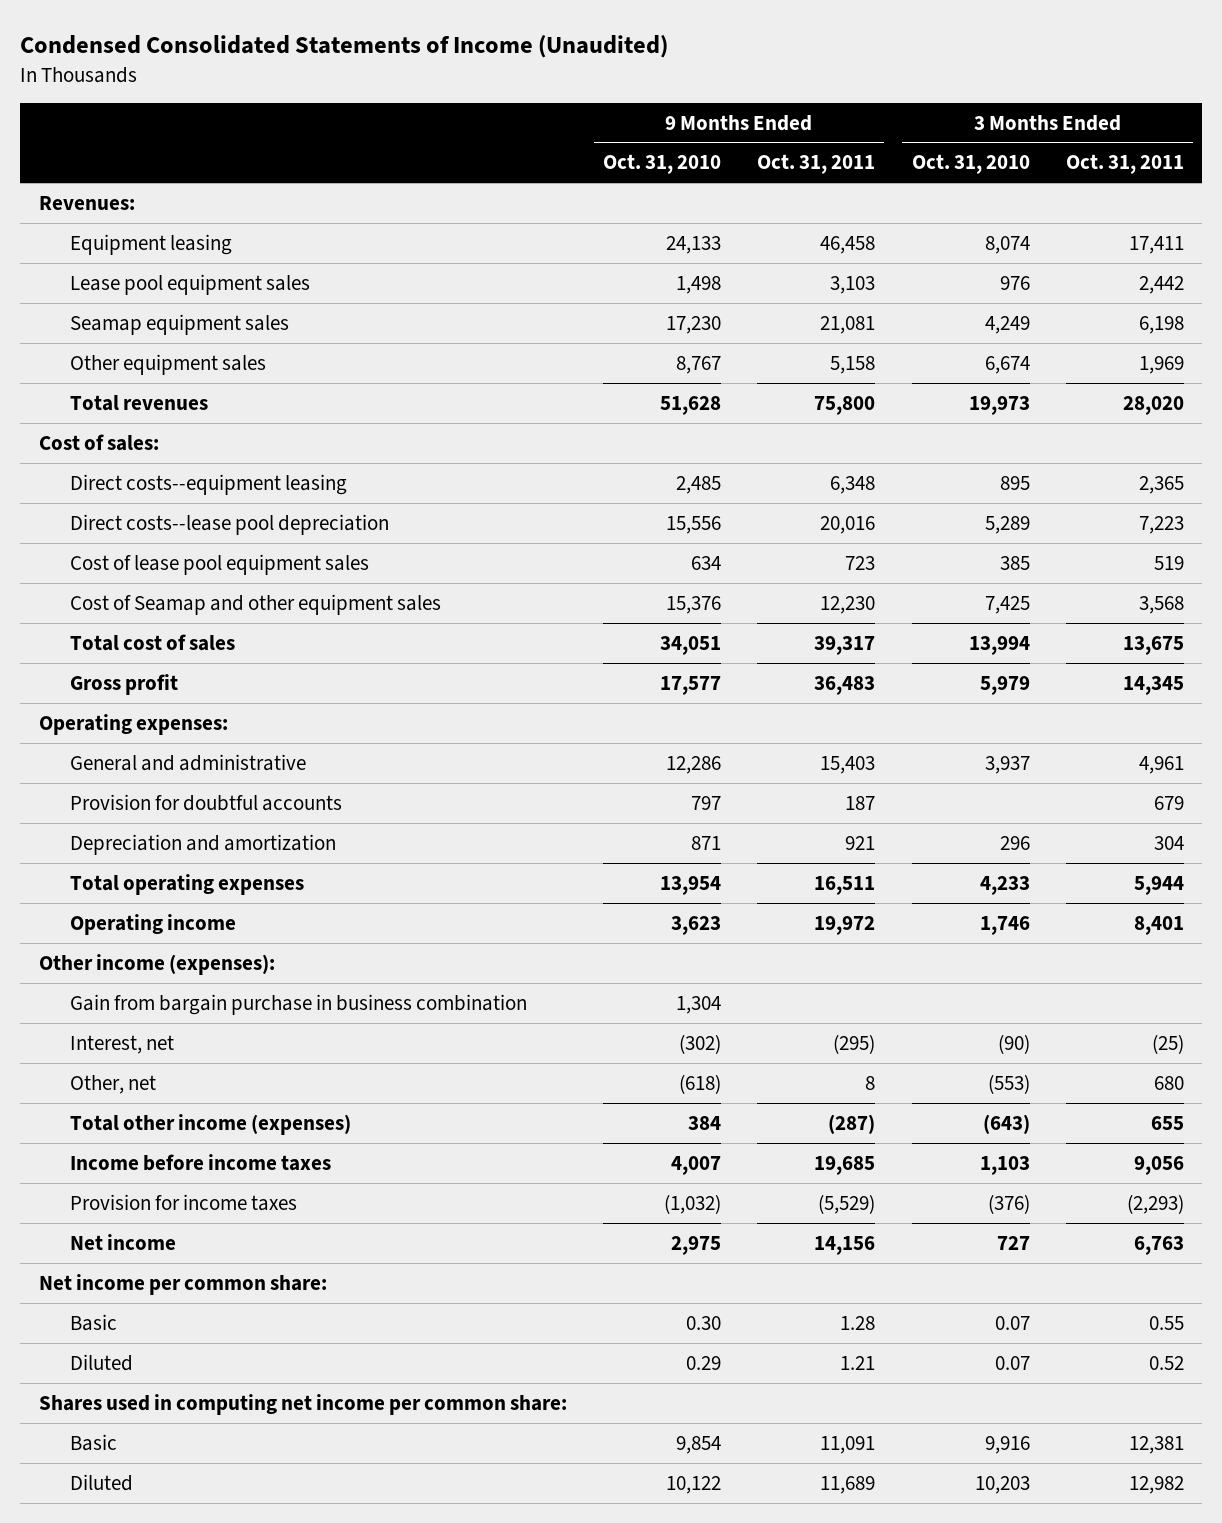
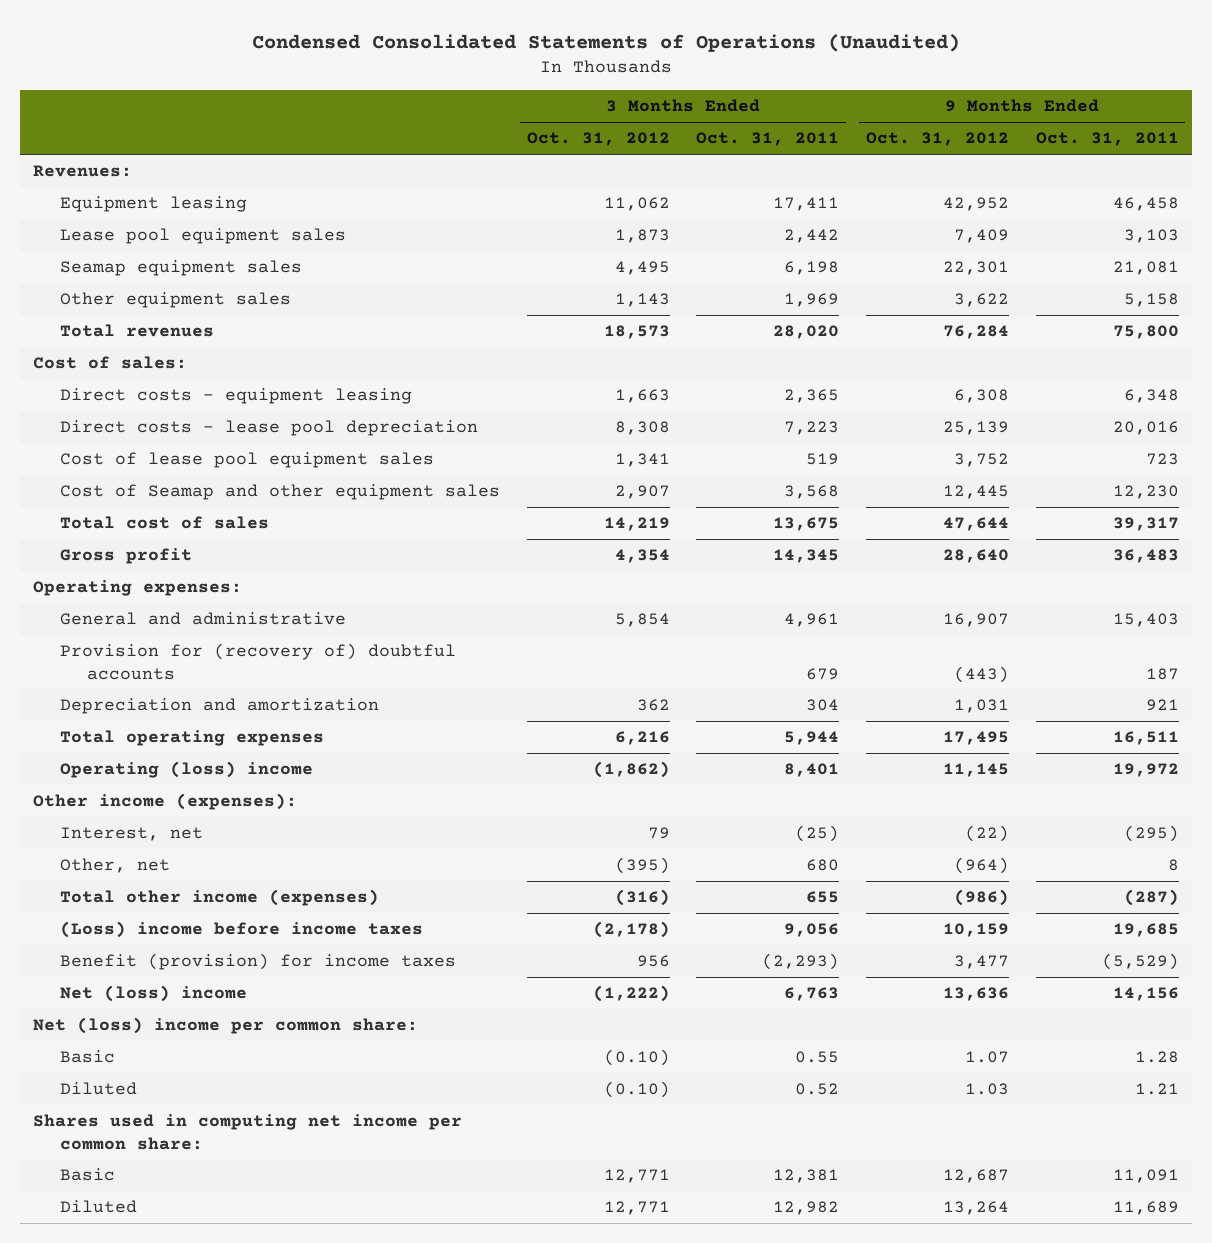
- Condensed Consolidated Statements of Income (Unaudited)
+ Condensed Consolidated Statements of Operations (Unaudited)
- | 9 Months Ended Oct. 31, 2010 | 9 Months Ended Oct. 31, 2011 | 3 Months Ended Oct. 31, 2010 | 3 Months Ended Oct. 31, 2011
+ | 3 Months Ended Oct. 31, 2012 | 3 Months Ended Oct. 31, 2011 | 9 Months Ended Oct. 31, 2012 | 9 Months Ended Oct. 31, 2011
- Direct costs--equipment leasing | 2,485 | 6,348 | 895 | 2,365
- Direct costs--lease pool depreciation | 15,556 | 20,016 | 5,289 | 7,223
+ Direct costs - equipment leasing | 1,663 | 2,365 | 6,308 | 6,348
+ Direct costs - lease pool depreciation | 8,308 | 7,223 | 25,139 | 20,016
- Provision for doubtful accounts | 797 | 187 | | 679
+ Provision for (recovery of) doubtful accounts | | 679 | (443) | 187
- Operating income | 3,623 | 19,972 | 1,746 | 8,401
+ Operating (loss) income | (1,862) | 8,401 | 11,145 | 19,972
- Gain from bargain purchase in business combination | 1,304 | | |
- Income before income taxes | 4,007 | 19,685 | 1,103 | 9,056
- Provision for income taxes | (1,032) | (5,529) | (376) | (2,293)
- Net income | 2,975 | 14,156 | 727 | 6,763
- Net income per common share:
+ (Loss) income before income taxes | (2,178) | 9,056 | 10,159 | 19,685
+ Benefit (provision) for income taxes | 956 | (2,293) | 3,477 | (5,529)
+ Net (loss) income | (1,222) | 6,763 | 13,636 | 14,156
+ Net (loss) income per common share:

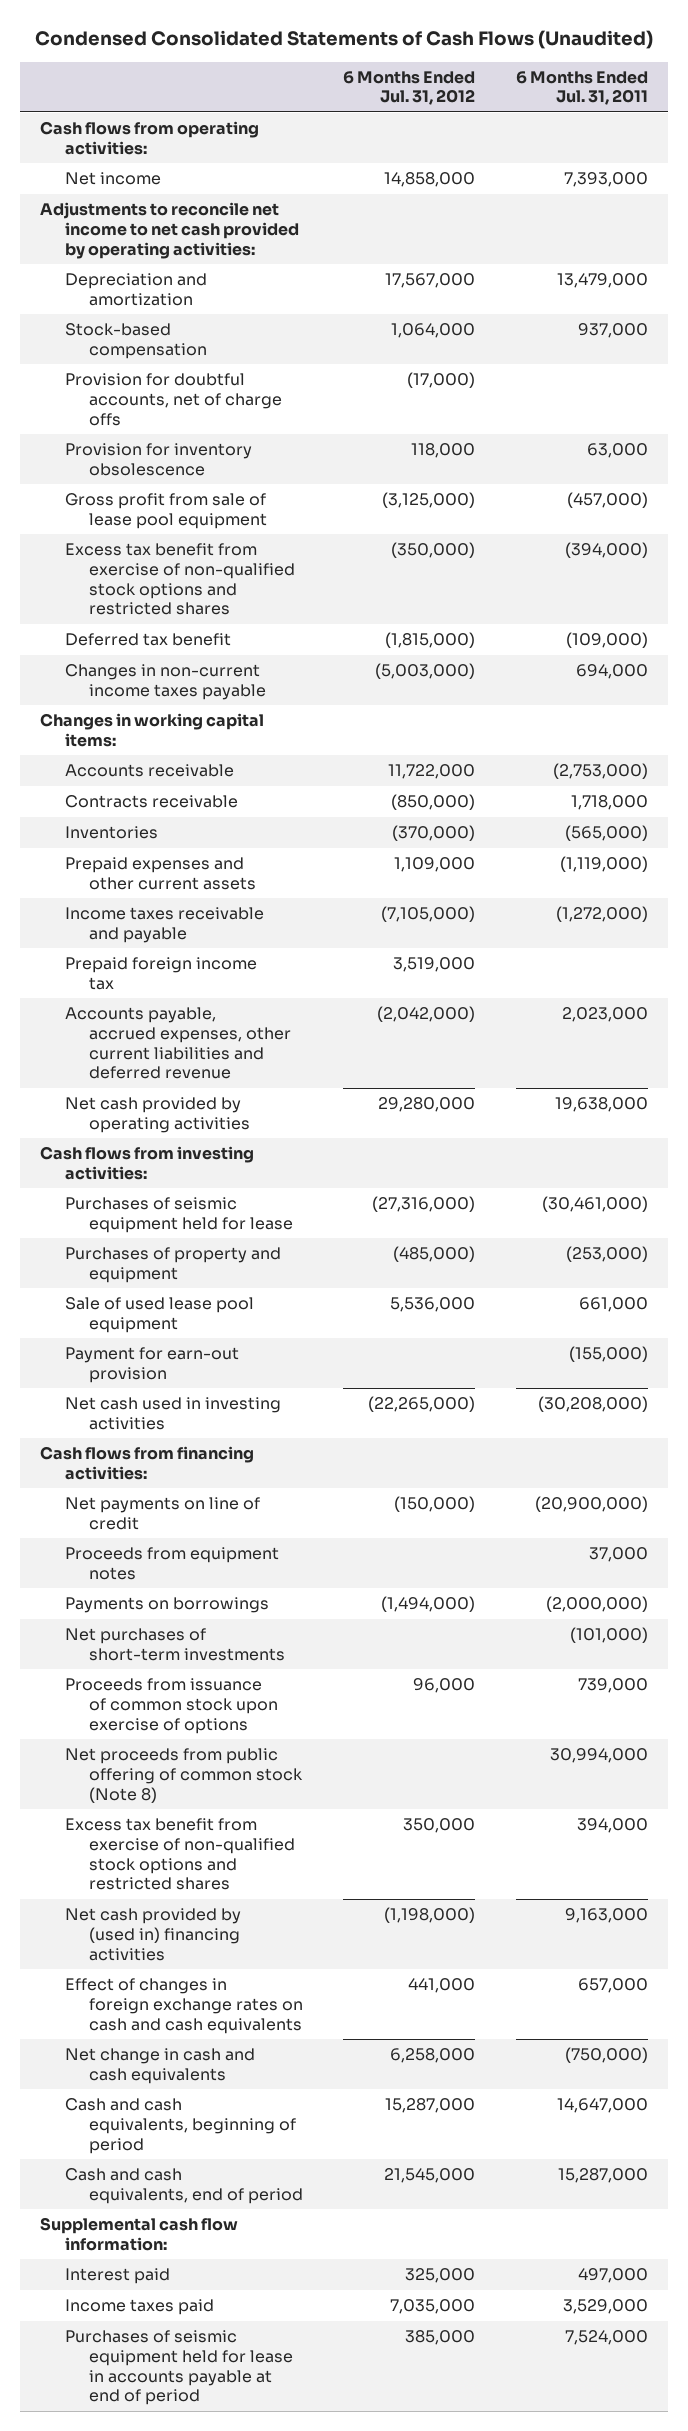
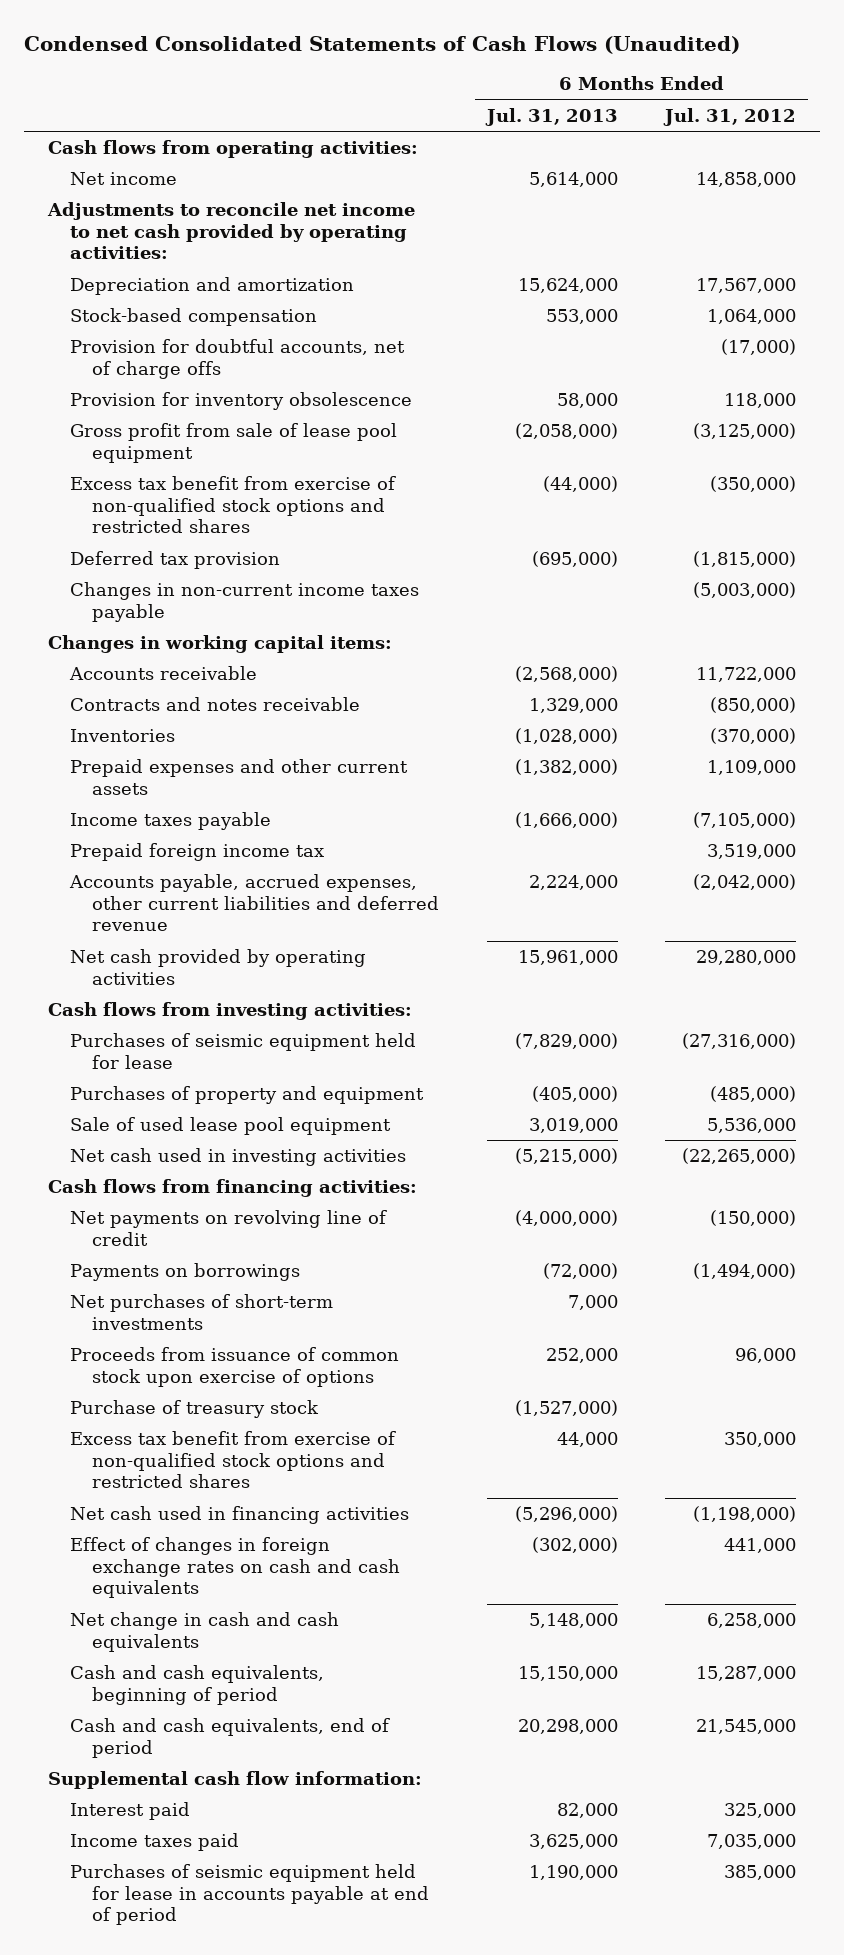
- | 6 Months Ended Jul. 31, 2012 | 6 Months Ended Jul. 31, 2011
+ | 6 Months Ended Jul. 31, 2013 | 6 Months Ended Jul. 31, 2012
- Deferred tax benefit | (1,815,000) | (109,000)
+ Deferred tax provision | (695,000) | (1,815,000)
- Contracts receivable | (850,000) | 1,718,000
+ Contracts and notes receivable | 1,329,000 | (850,000)
- Income taxes receivable and payable | (7,105,000) | (1,272,000)
+ Income taxes payable | (1,666,000) | (7,105,000)
- Payment for earn-out provision | | (155,000)
- Net payments on line of credit | (150,000) | (20,900,000)
- Proceeds from equipment notes | | 37,000
+ Net payments on revolving line of credit | (4,000,000) | (150,000)
- Net proceeds from public offering of common stock (Note 8) | | 30,994,000
+ Purchase of treasury stock | (1,527,000) |
- Net cash provided by (used in) financing activities | (1,198,000) | 9,163,000
+ Net cash used in financing activities | (5,296,000) | (1,198,000)

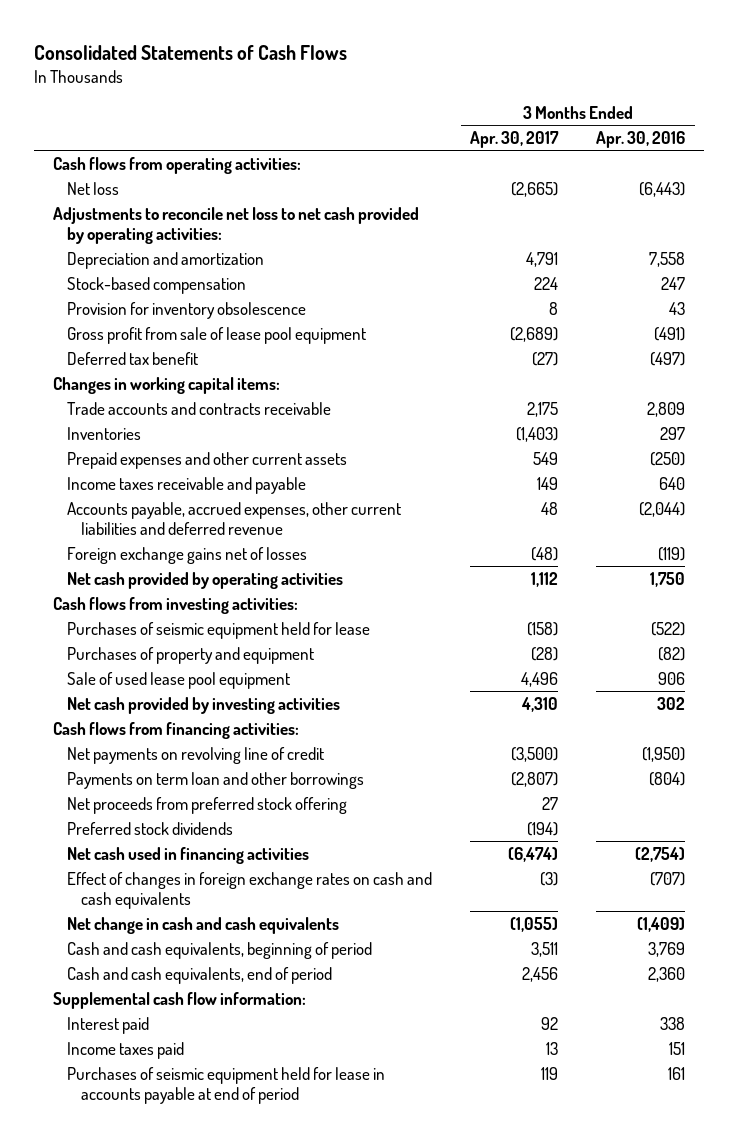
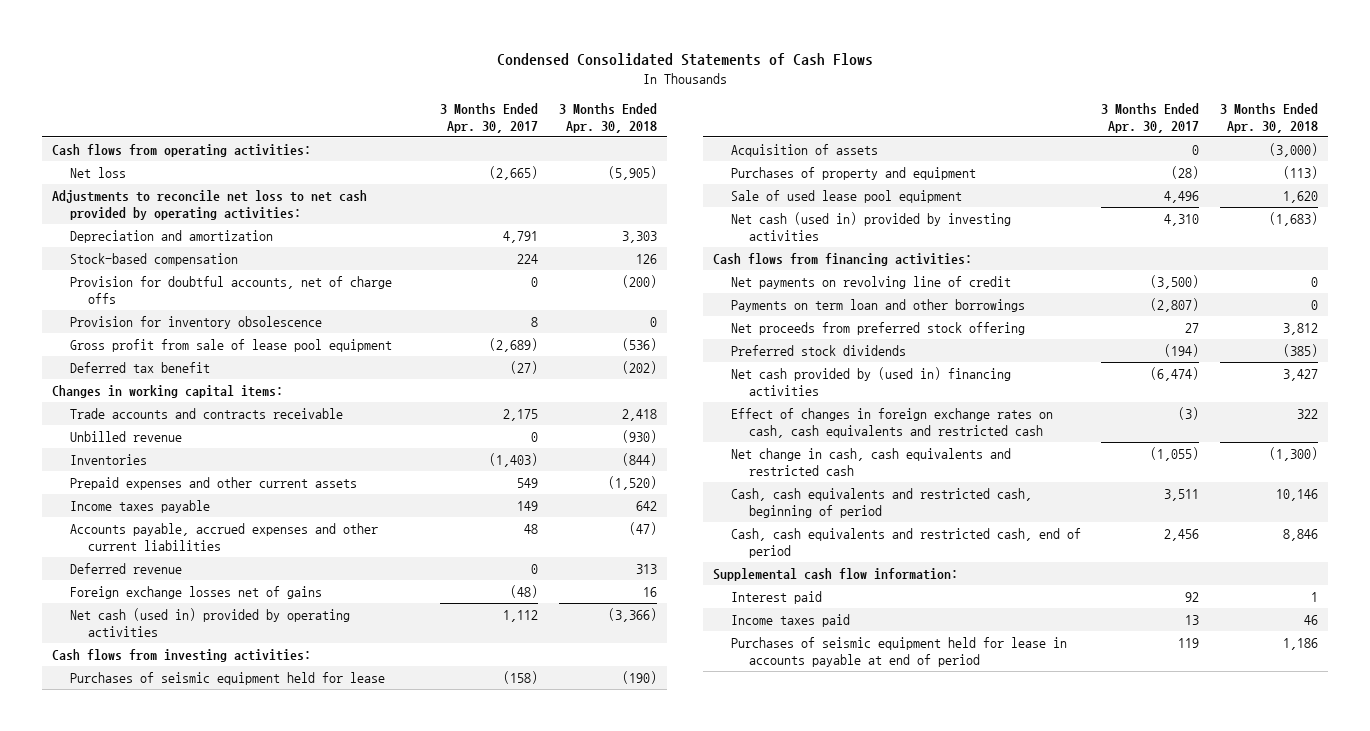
- Consolidated Statements of Cash Flows
+ Condensed Consolidated Statements of Cash Flows
- | 3 Months Ended Apr. 30, 2017 | 3 Months Ended Apr. 30, 2016
+ | 3 Months Ended Apr. 30, 2017 | 3 Months Ended Apr. 30, 2018
+ Provision for doubtful accounts, net of charge offs | 0 | (200)
+ Unbilled revenue | 0 | (930)
- Income taxes receivable and payable | 149 | 640
- Accounts payable, accrued expenses, other current liabilities and deferred revenue | 48 | (2,044)
- Foreign exchange gains net of losses | (48) | (119)
- Net cash provided by operating activities | 1,112 | 1,750
+ Income taxes payable | 149 | 642
+ Accounts payable, accrued expenses and other current liabilities | 48 | (47)
+ Deferred revenue | 0 | 313
+ Foreign exchange losses net of gains | (48) | 16
+ Net cash (used in) provided by operating activities | 1,112 | (3,366)
+ Acquisition of assets | 0 | (3,000)
- Net cash provided by investing activities | 4,310 | 302
+ Net cash (used in) provided by investing activities | 4,310 | (1,683)
- Net cash used in financing activities | (6,474) | (2,754)
- Effect of changes in foreign exchange rates on cash and cash equivalents | (3) | (707)
- Net change in cash and cash equivalents | (1,055) | (1,409)
- Cash and cash equivalents, beginning of period | 3,511 | 3,769
- Cash and cash equivalents, end of period | 2,456 | 2,360
+ Net cash provided by (used in) financing activities | (6,474) | 3,427
+ Effect of changes in foreign exchange rates on cash, cash equivalents and restricted cash | (3) | 322
+ Net change in cash, cash equivalents and restricted cash | (1,055) | (1,300)
+ Cash, cash equivalents and restricted cash, beginning of period | 3,511 | 10,146
+ Cash, cash equivalents and restricted cash, end of period | 2,456 | 8,846

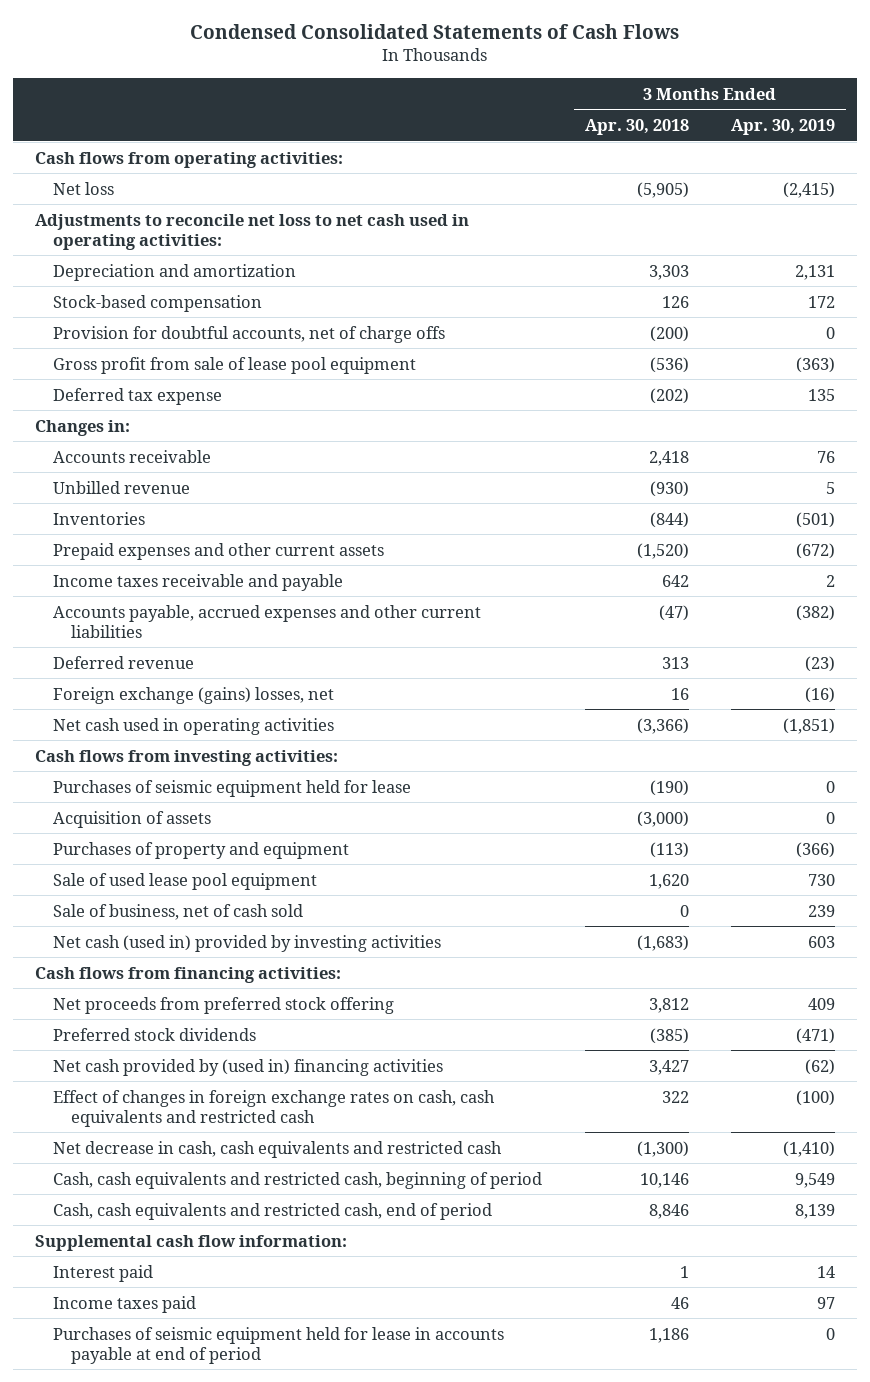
- | 3 Months Ended Apr. 30, 2017 | 3 Months Ended Apr. 30, 2018
+ | 3 Months Ended Apr. 30, 2018 | 3 Months Ended Apr. 30, 2019
- Adjustments to reconcile net loss to net cash provided by operating activities:
+ Adjustments to reconcile net loss to net cash used in operating activities:
- Provision for inventory obsolescence | 8 | 0
- Deferred tax benefit | (27) | (202)
- Changes in working capital items:
- Trade accounts and contracts receivable | 2,175 | 2,418
+ Deferred tax expense | (202) | 135
+ Changes in:
+ Accounts receivable | 2,418 | 76
- Income taxes payable | 149 | 642
+ Income taxes receivable and payable | 642 | 2
- Foreign exchange losses net of gains | (48) | 16
- Net cash (used in) provided by operating activities | 1,112 | (3,366)
+ Foreign exchange (gains) losses, net | 16 | (16)
+ Net cash used in operating activities | (3,366) | (1,851)
+ Sale of business, net of cash sold | 0 | 239
- Net payments on revolving line of credit | (3,500) | 0
- Payments on term loan and other borrowings | (2,807) | 0
- Net change in cash, cash equivalents and restricted cash | (1,055) | (1,300)
+ Net decrease in cash, cash equivalents and restricted cash | (1,300) | (1,410)

